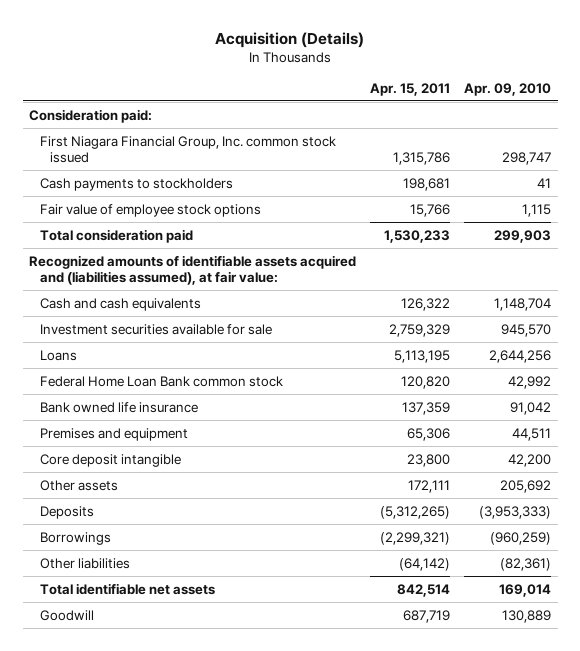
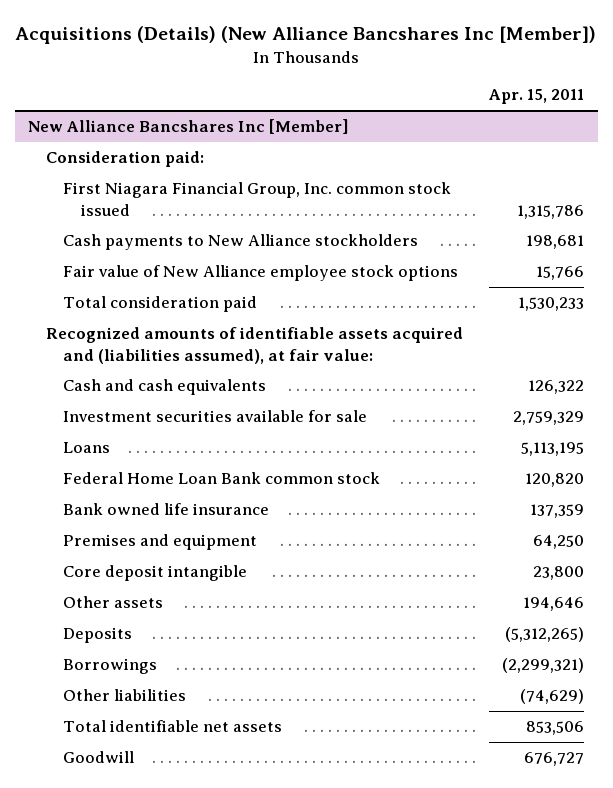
- Acquisition (Details)
+ Acquisitions (Details) (New Alliance Bancshares Inc [Member])
- | Apr. 15, 2011 | Apr. 09, 2010
+ | Apr. 15, 2011
+ New Alliance Bancshares Inc [Member]
- Cash payments to stockholders | 198,681 | 41
- Fair value of employee stock options | 15,766 | 1,115
+ Cash payments to New Alliance stockholders | 198,681
+ Fair value of New Alliance employee stock options | 15,766
- Premises and equipment | 65,306 | 44,511
+ Premises and equipment | 64,250
- Other assets | 172,111 | 205,692
+ Other assets | 194,646
- Other liabilities | (64,142) | (82,361)
- Total identifiable net assets | 842,514 | 169,014
- Goodwill | 687,719 | 130,889
+ Other liabilities | (74,629)
+ Total identifiable net assets | 853,506
+ Goodwill | 676,727

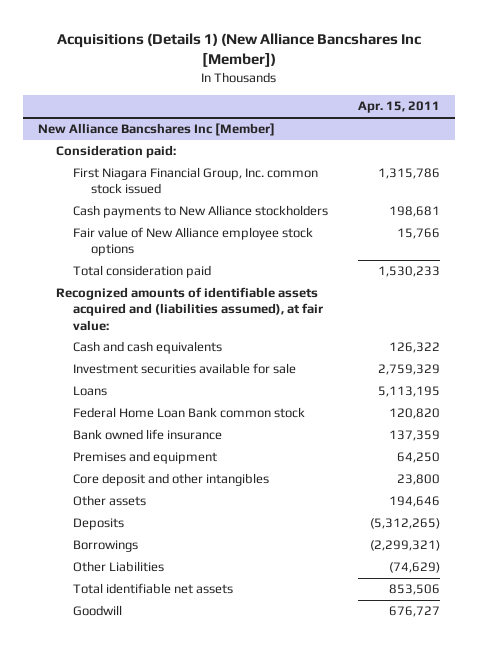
- Acquisitions (Details) (New Alliance Bancshares Inc [Member])
+ Acquisitions (Details 1) (New Alliance Bancshares Inc [Member])
@ New Alliance Bancshares Inc [Member]
- Core deposit intangible | 23,800
+ Core deposit and other intangibles | 23,800
- Other liabilities | (74,629)
+ Other Liabilities | (74,629)

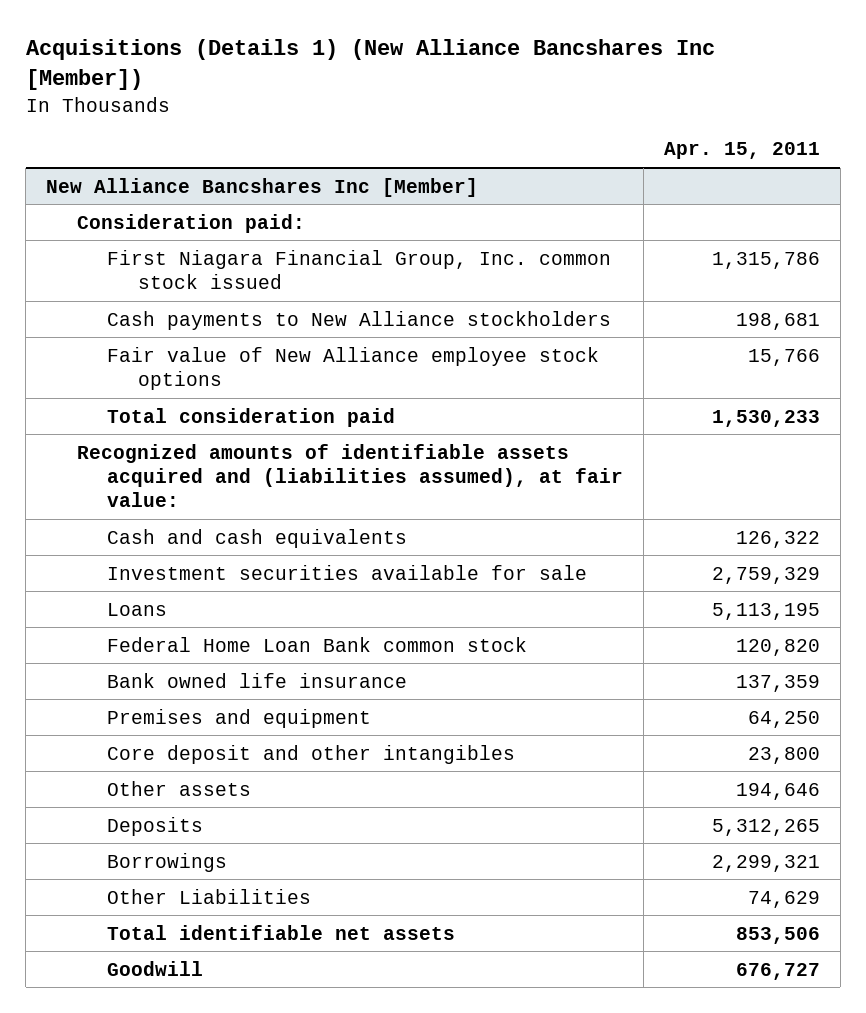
@ New Alliance Bancshares Inc [Member]
- Deposits | (5,312,265)
- Borrowings | (2,299,321)
- Other Liabilities | (74,629)
+ Deposits | 5,312,265
+ Borrowings | 2,299,321
+ Other Liabilities | 74,629

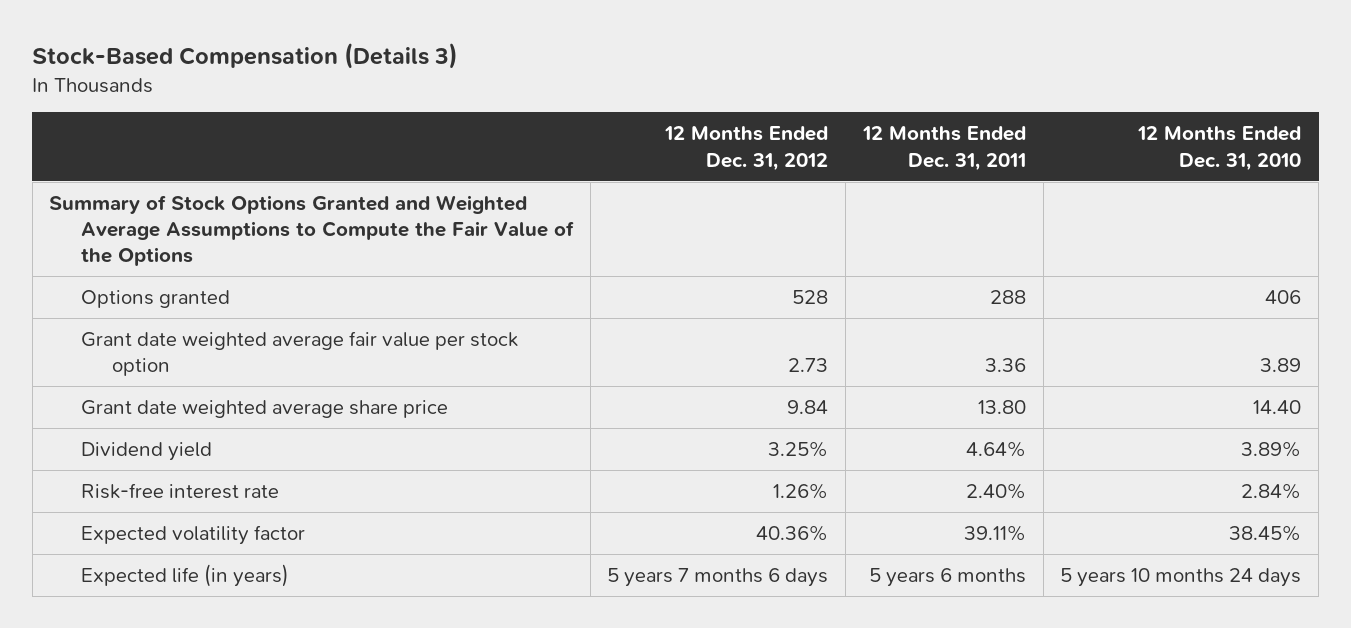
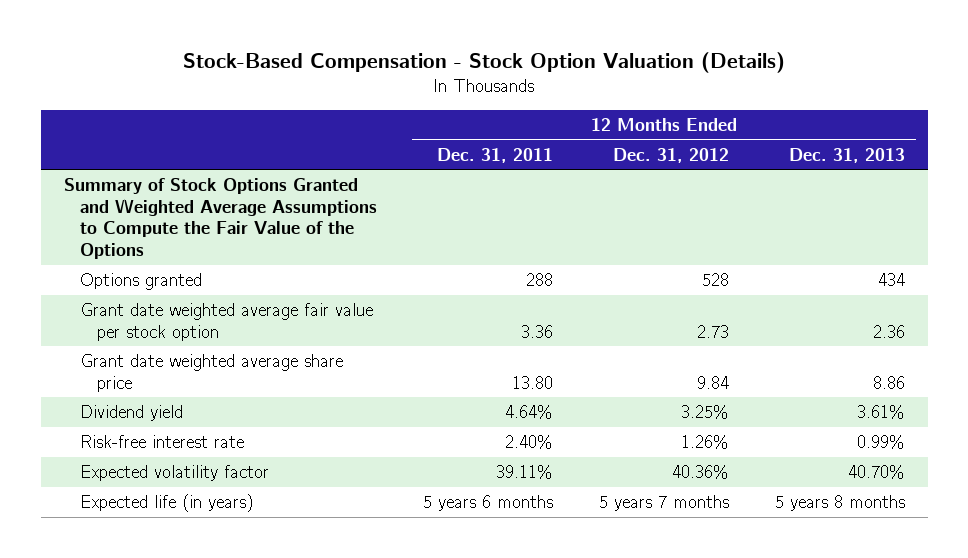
- Stock-Based Compensation (Details 3)
+ Stock-Based Compensation - Stock Option Valuation (Details)
- | 12 Months Ended Dec. 31, 2012 | 12 Months Ended Dec. 31, 2011 | 12 Months Ended Dec. 31, 2010
+ | 12 Months Ended Dec. 31, 2011 | 12 Months Ended Dec. 31, 2012 | 12 Months Ended Dec. 31, 2013
- Expected life (in years) | 5 years 7 months 6 days | 5 years 6 months | 5 years 10 months 24 days
+ Expected life (in years) | 5 years 6 months | 5 years 7 months | 5 years 8 months

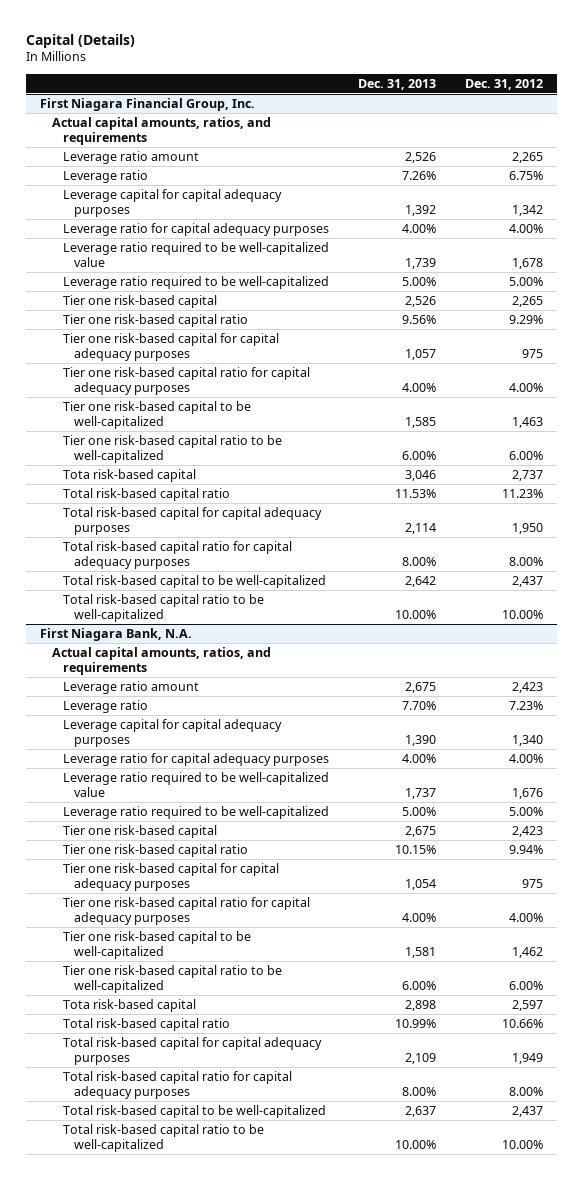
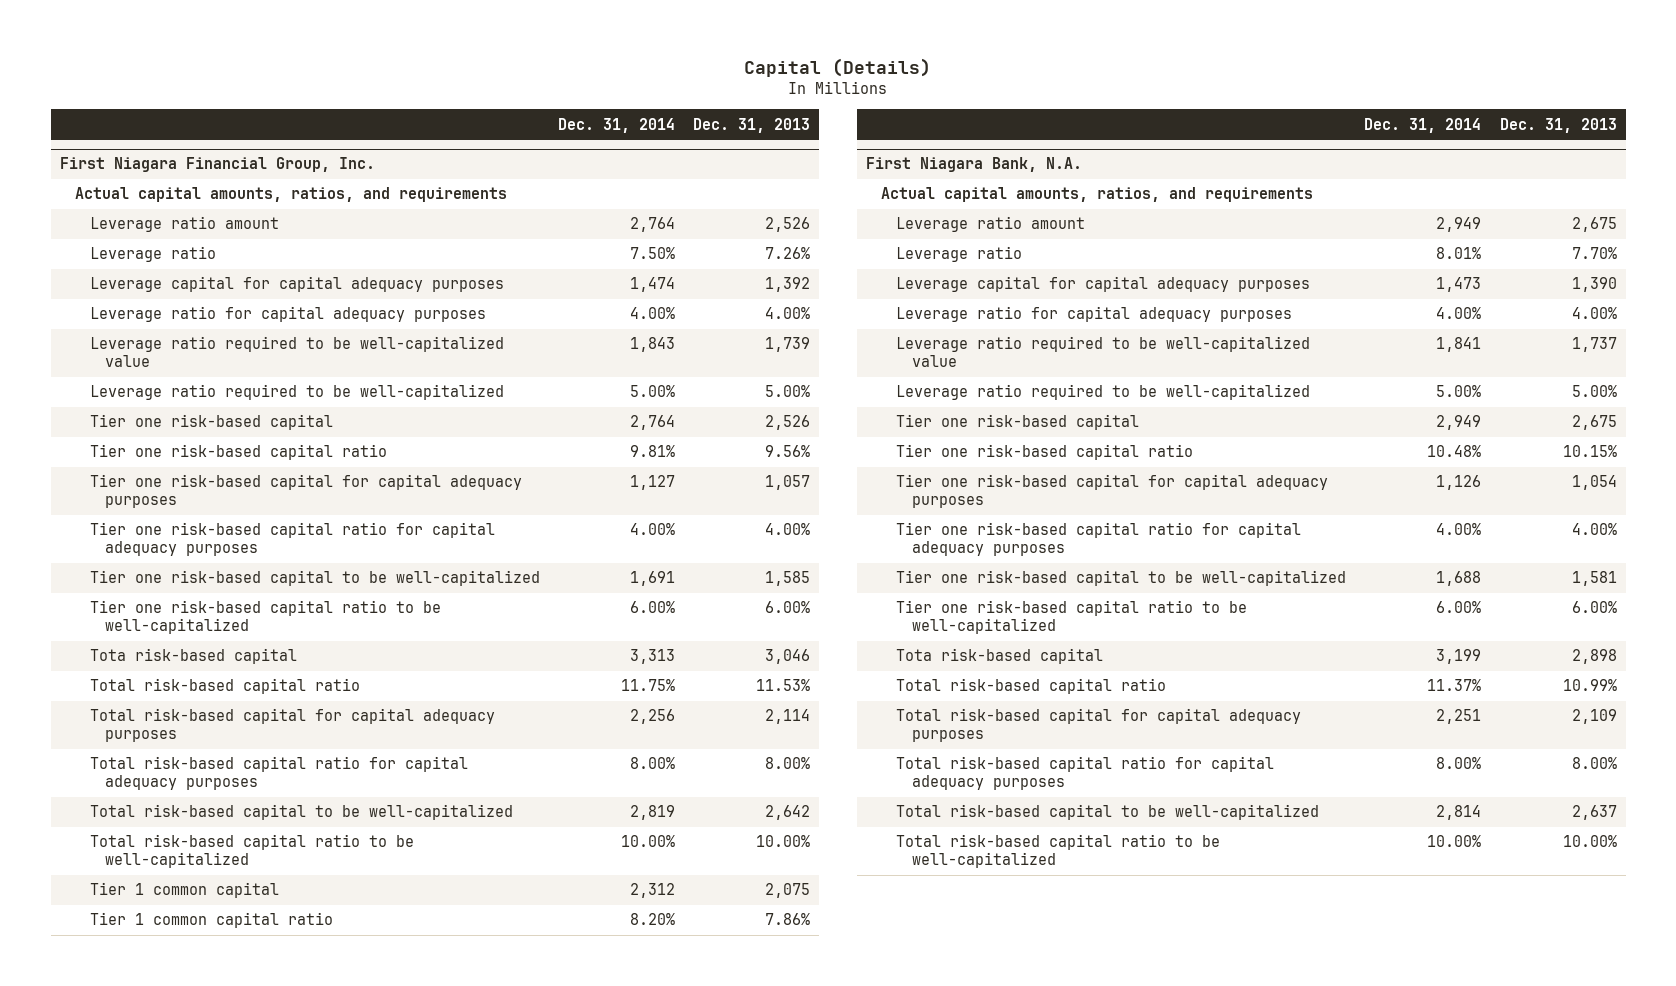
- | Dec. 31, 2013 | Dec. 31, 2012
+ | Dec. 31, 2014 | Dec. 31, 2013
@ First Niagara Financial Group, Inc.
+ Tier 1 common capital | 2,312 | 2,075
+ Tier 1 common capital ratio | 8.20% | 7.86%

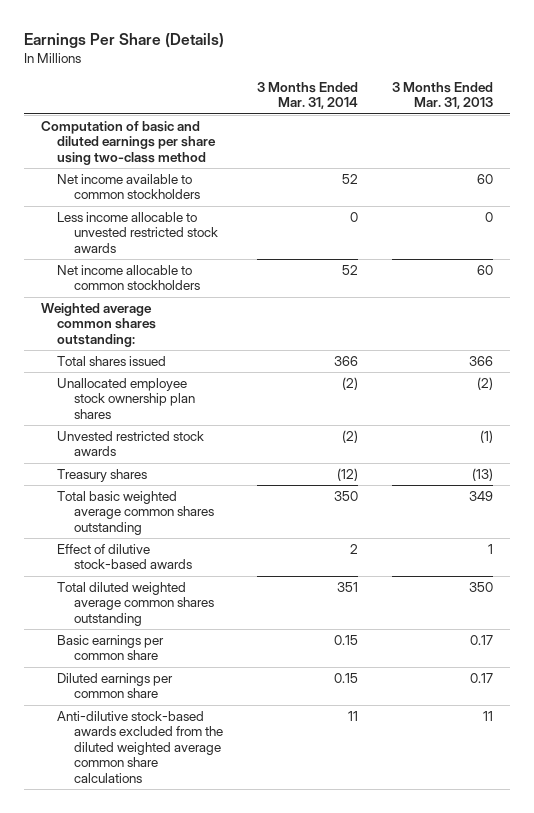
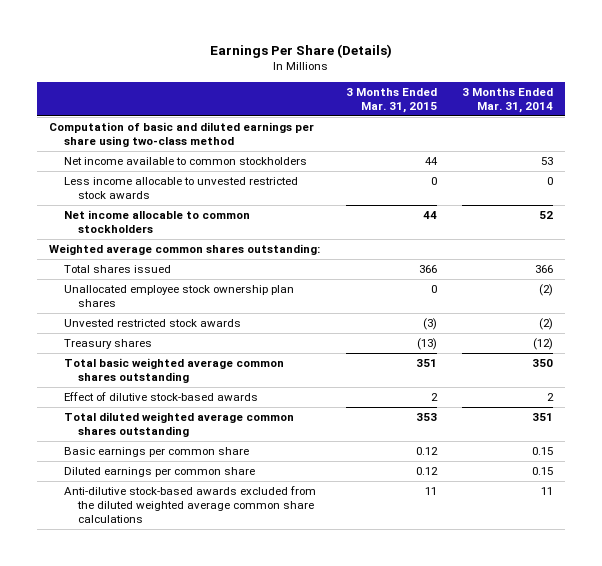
- | 3 Months Ended Mar. 31, 2014 | 3 Months Ended Mar. 31, 2013
+ | 3 Months Ended Mar. 31, 2015 | 3 Months Ended Mar. 31, 2014
- Net income available to common stockholders | 52 | 60
+ Net income available to common stockholders | 44 | 53

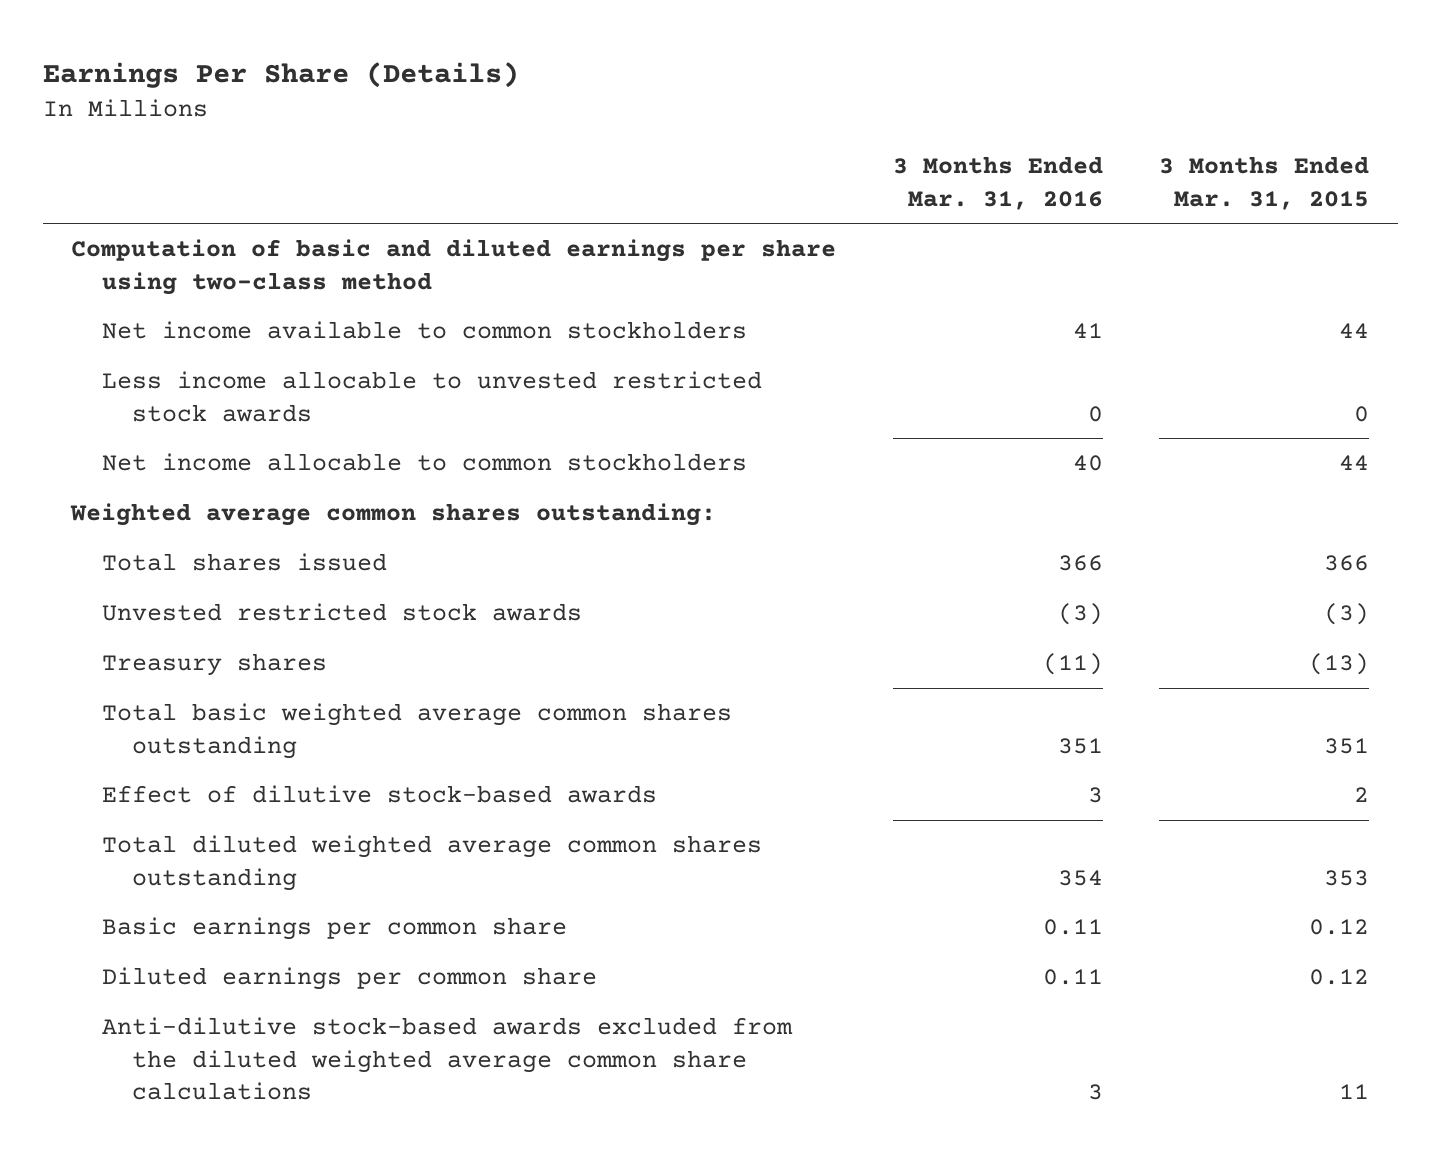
- | 3 Months Ended Mar. 31, 2015 | 3 Months Ended Mar. 31, 2014
+ | 3 Months Ended Mar. 31, 2016 | 3 Months Ended Mar. 31, 2015
- Unallocated employee stock ownership plan shares | 0 | (2)

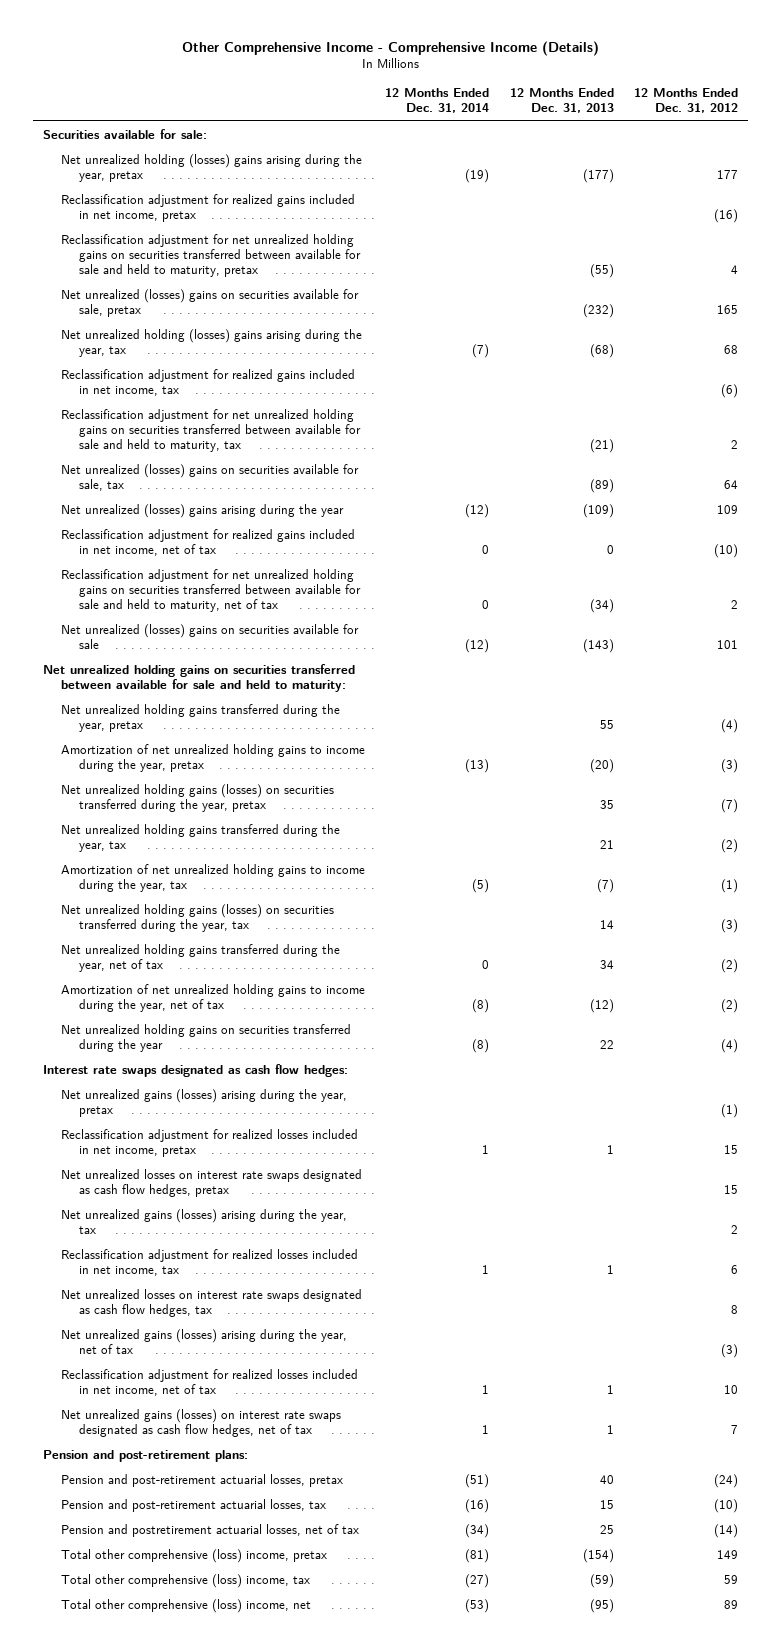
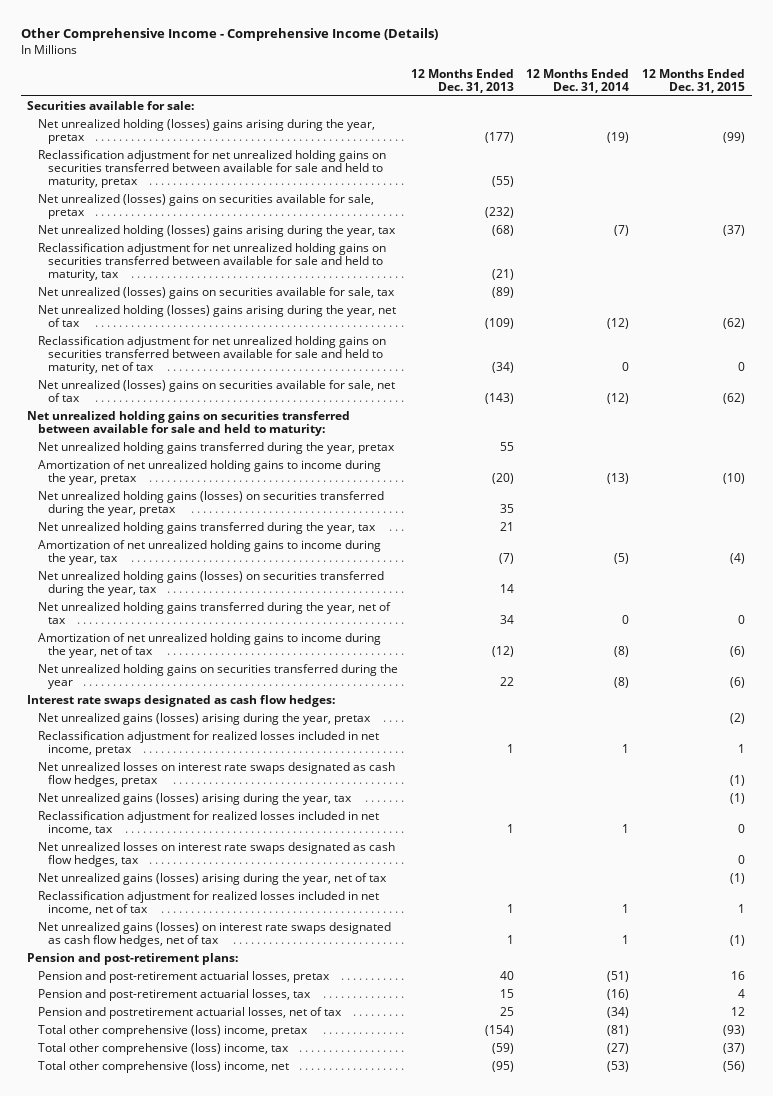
- | 12 Months Ended Dec. 31, 2014 | 12 Months Ended Dec. 31, 2013 | 12 Months Ended Dec. 31, 2012
+ | 12 Months Ended Dec. 31, 2013 | 12 Months Ended Dec. 31, 2014 | 12 Months Ended Dec. 31, 2015
- Reclassification adjustment for realized gains included in net income, pretax | | | (16)
- Reclassification adjustment for realized gains included in net income, tax | | | (6)
- Net unrealized (losses) gains arising during the year | (12) | (109) | 109
- Reclassification adjustment for realized gains included in net income, net of tax | 0 | 0 | (10)
+ Net unrealized holding (losses) gains arising during the year, net of tax | (109) | (12) | (62)
- Net unrealized (losses) gains on securities available for sale | (12) | (143) | 101
+ Net unrealized (losses) gains on securities available for sale, net of tax | (143) | (12) | (62)

